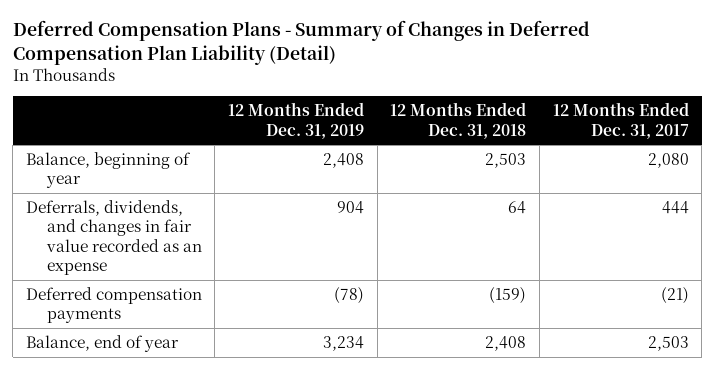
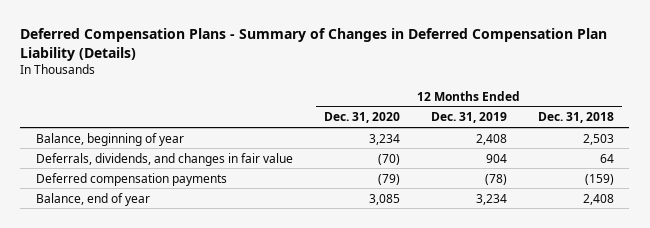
- Deferred Compensation Plans - Summary of Changes in Deferred Compensation Plan Liability (Detail)
+ Deferred Compensation Plans - Summary of Changes in Deferred Compensation Plan Liability (Details)
- | 12 Months Ended Dec. 31, 2019 | 12 Months Ended Dec. 31, 2018 | 12 Months Ended Dec. 31, 2017
+ | 12 Months Ended Dec. 31, 2020 | 12 Months Ended Dec. 31, 2019 | 12 Months Ended Dec. 31, 2018
- Deferrals, dividends, and changes in fair value recorded as an expense | 904 | 64 | 444
+ Deferrals, dividends, and changes in fair value | (70) | 904 | 64

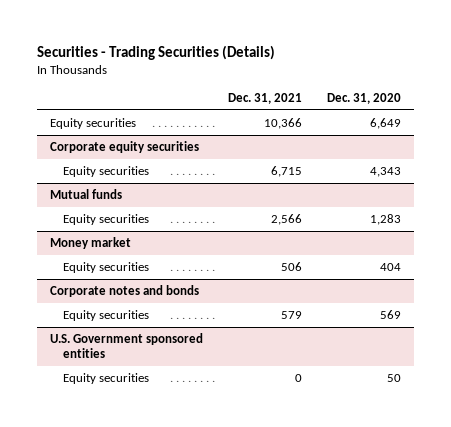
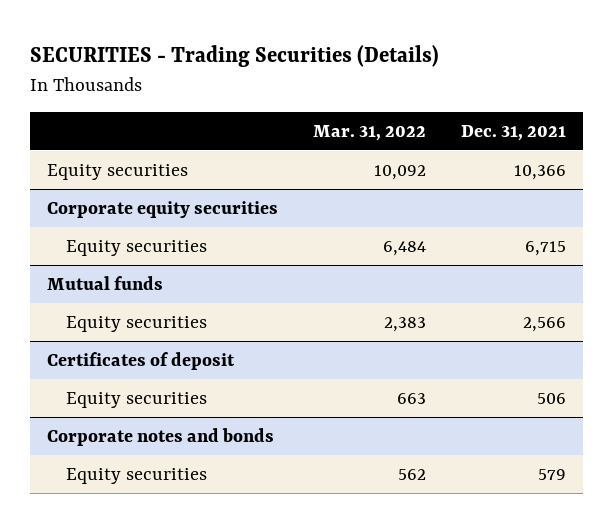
- Securities - Trading Securities (Details)
+ SECURITIES - Trading Securities (Details)
- | Dec. 31, 2021 | Dec. 31, 2020
+ | Mar. 31, 2022 | Dec. 31, 2021
- Money market
+ Certificates of deposit
- U.S. Government sponsored entities
- Equity securities | 0 | 50

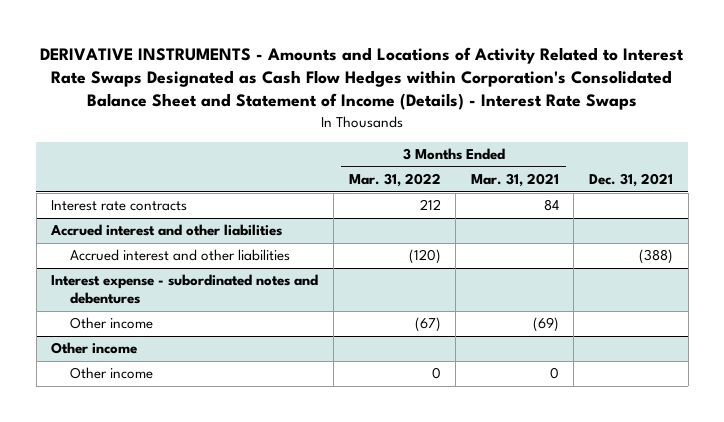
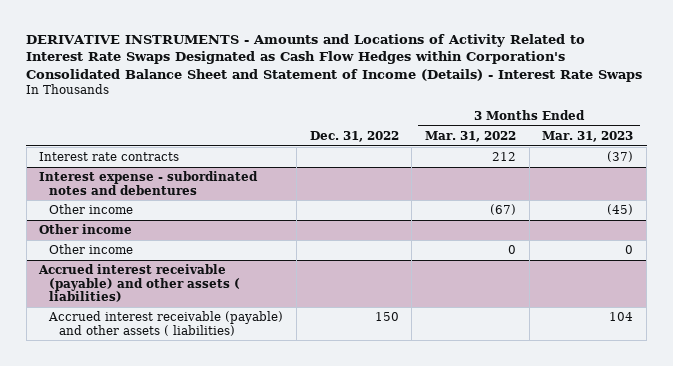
- | 3 Months Ended Mar. 31, 2022 | 3 Months Ended Mar. 31, 2021 | Dec. 31, 2021
+ | Dec. 31, 2022 | 3 Months Ended Mar. 31, 2022 | 3 Months Ended Mar. 31, 2023
- Accrued interest and other liabilities
- Accrued interest and other liabilities | (120) | | (388)
+ Accrued interest receivable (payable) and other assets ( liabilities)
+ Accrued interest receivable (payable) and other assets ( liabilities) | 150 | | 104

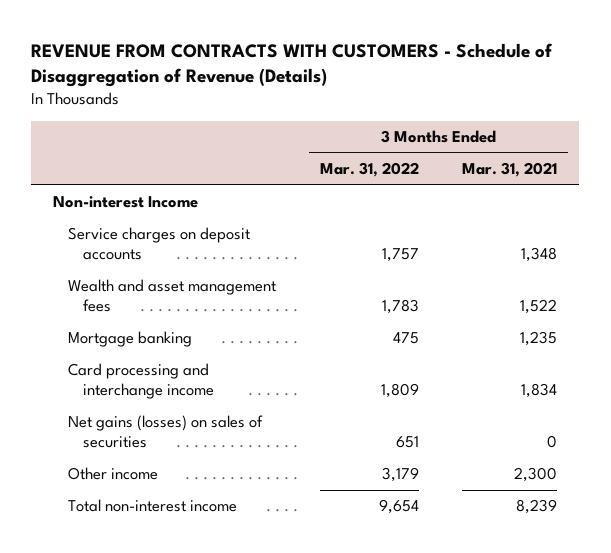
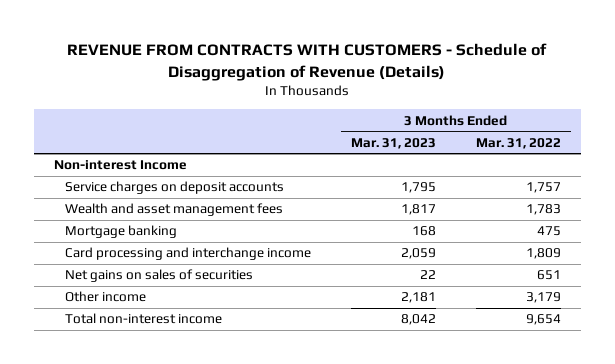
- | 3 Months Ended Mar. 31, 2022 | 3 Months Ended Mar. 31, 2021
+ | 3 Months Ended Mar. 31, 2023 | 3 Months Ended Mar. 31, 2022
- Net gains (losses) on sales of securities | 651 | 0
+ Net gains on sales of securities | 22 | 651

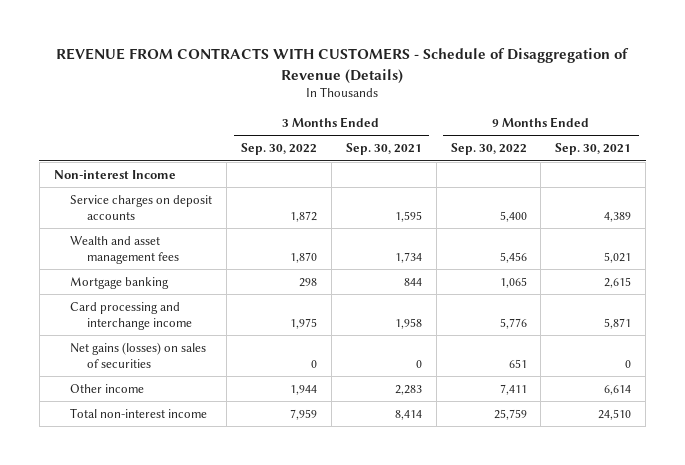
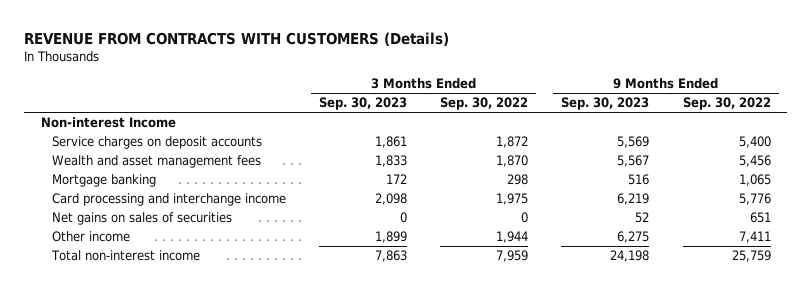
- REVENUE FROM CONTRACTS WITH CUSTOMERS - Schedule of Disaggregation of Revenue (Details)
+ REVENUE FROM CONTRACTS WITH CUSTOMERS (Details)
- | 3 Months Ended Sep. 30, 2022 | 3 Months Ended Sep. 30, 2021 | 9 Months Ended Sep. 30, 2022 | 9 Months Ended Sep. 30, 2021
+ | 3 Months Ended Sep. 30, 2023 | 3 Months Ended Sep. 30, 2022 | 9 Months Ended Sep. 30, 2023 | 9 Months Ended Sep. 30, 2022
- Net gains (losses) on sales of securities | 0 | 0 | 651 | 0
+ Net gains on sales of securities | 0 | 0 | 52 | 651

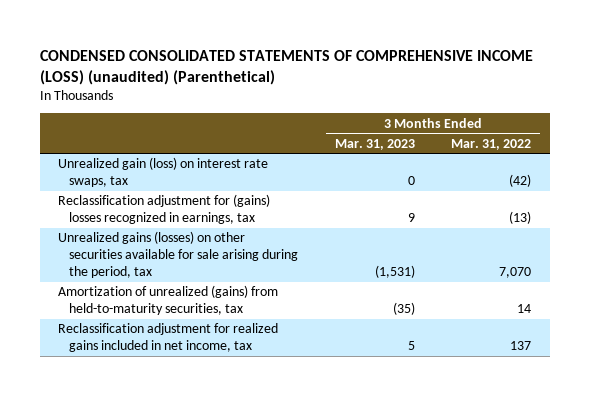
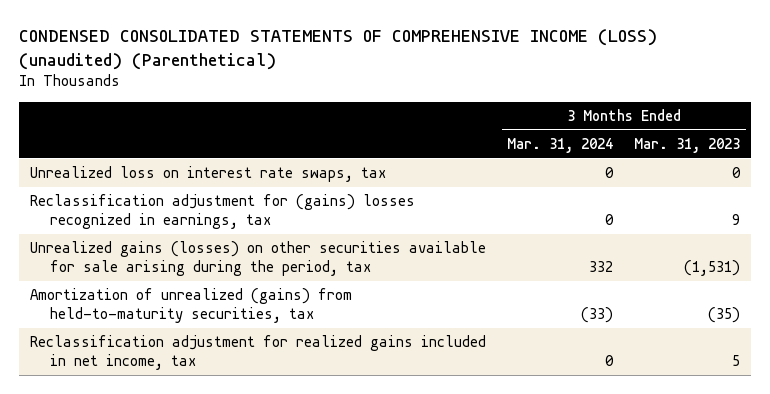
- | 3 Months Ended Mar. 31, 2023 | 3 Months Ended Mar. 31, 2022
+ | 3 Months Ended Mar. 31, 2024 | 3 Months Ended Mar. 31, 2023
- Unrealized gain (loss) on interest rate swaps, tax | 0 | (42)
+ Unrealized loss on interest rate swaps, tax | 0 | 0

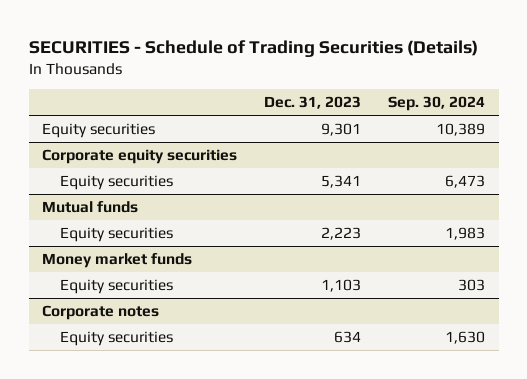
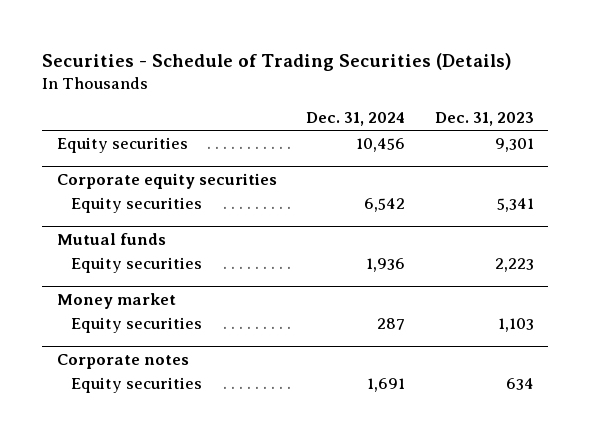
- SECURITIES - Schedule of Trading Securities (Details)
+ Securities - Schedule of Trading Securities (Details)
- | Dec. 31, 2023 | Sep. 30, 2024
+ | Dec. 31, 2024 | Dec. 31, 2023
- Money market funds
+ Money market

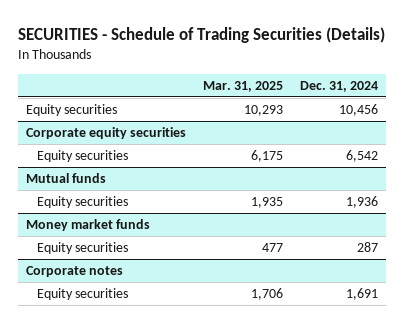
- Securities - Schedule of Trading Securities (Details)
+ SECURITIES - Schedule of Trading Securities (Details)
- | Dec. 31, 2024 | Dec. 31, 2023
+ | Mar. 31, 2025 | Dec. 31, 2024
- Money market
+ Money market funds

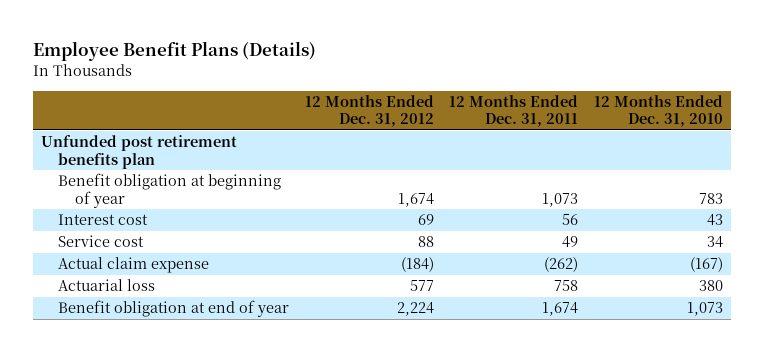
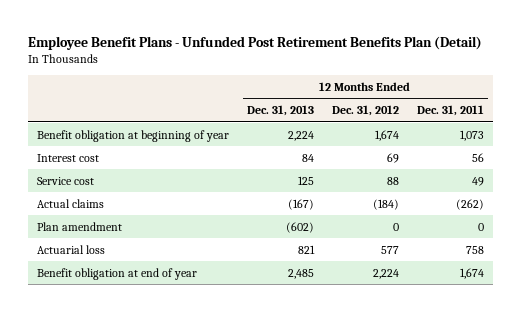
- Employee Benefit Plans (Details)
+ Employee Benefit Plans - Unfunded Post Retirement Benefits Plan (Detail)
- | 12 Months Ended Dec. 31, 2012 | 12 Months Ended Dec. 31, 2011 | 12 Months Ended Dec. 31, 2010
+ | 12 Months Ended Dec. 31, 2013 | 12 Months Ended Dec. 31, 2012 | 12 Months Ended Dec. 31, 2011
- Unfunded post retirement benefits plan
- Actual claim expense | (184) | (262) | (167)
+ Actual claims | (167) | (184) | (262)
+ Plan amendment | (602) | 0 | 0

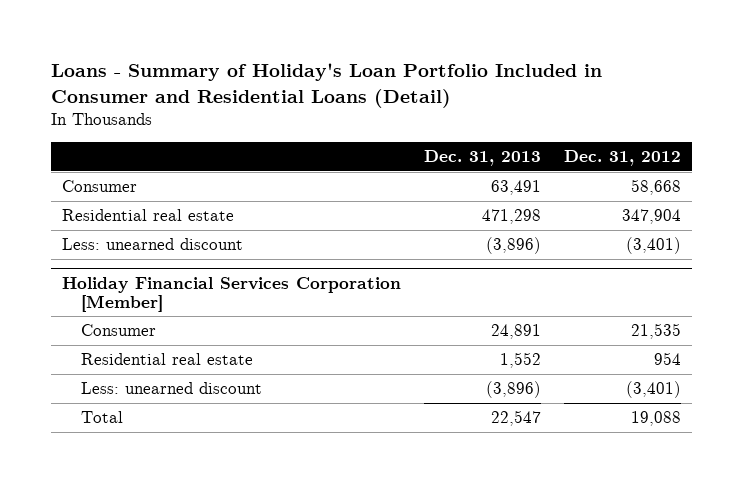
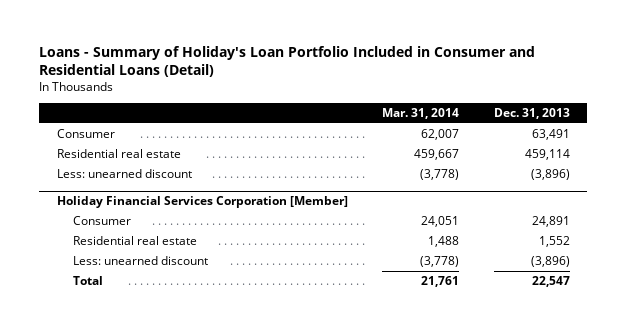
- | Dec. 31, 2013 | Dec. 31, 2012
+ | Mar. 31, 2014 | Dec. 31, 2013
- Residential real estate | 471,298 | 347,904
+ Residential real estate | 459,667 | 459,114

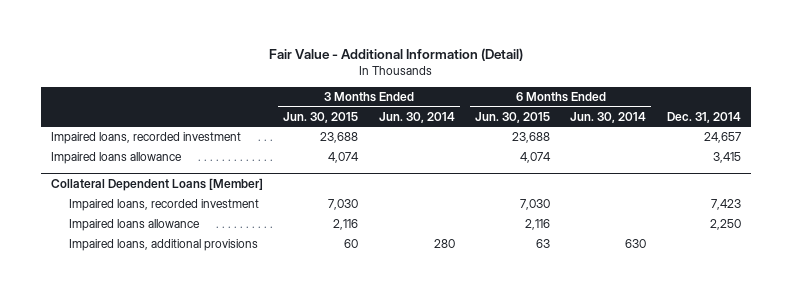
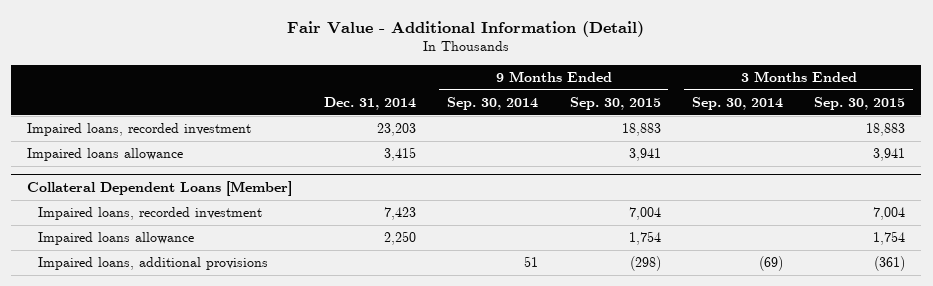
- | 3 Months Ended Jun. 30, 2015 | 3 Months Ended Jun. 30, 2014 | 6 Months Ended Jun. 30, 2015 | 6 Months Ended Jun. 30, 2014 | Dec. 31, 2014
+ | Dec. 31, 2014 | 9 Months Ended Sep. 30, 2014 | 9 Months Ended Sep. 30, 2015 | 3 Months Ended Sep. 30, 2014 | 3 Months Ended Sep. 30, 2015
- Impaired loans, recorded investment | 23,688 | | 23,688 | | 24,657
+ Impaired loans, recorded investment | 23,203 | | 18,883 | | 18,883

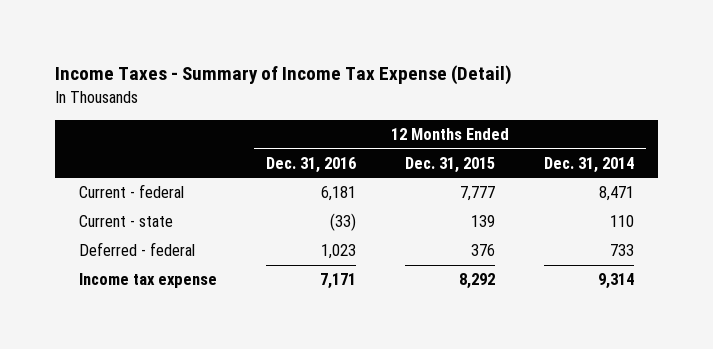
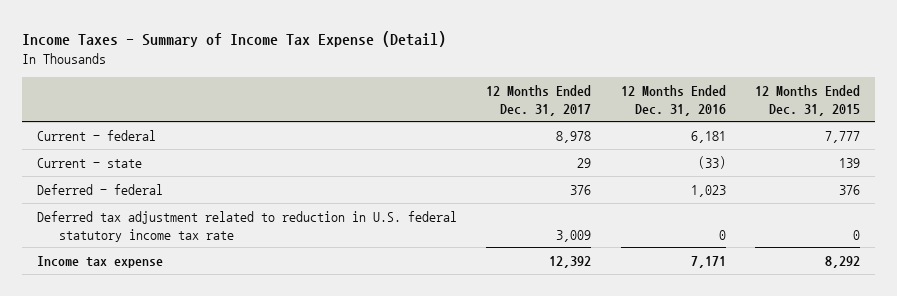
- | 12 Months Ended Dec. 31, 2016 | 12 Months Ended Dec. 31, 2015 | 12 Months Ended Dec. 31, 2014
+ | 12 Months Ended Dec. 31, 2017 | 12 Months Ended Dec. 31, 2016 | 12 Months Ended Dec. 31, 2015
+ Deferred tax adjustment related to reduction in U.S. federal statutory income tax rate | 3,009 | 0 | 0

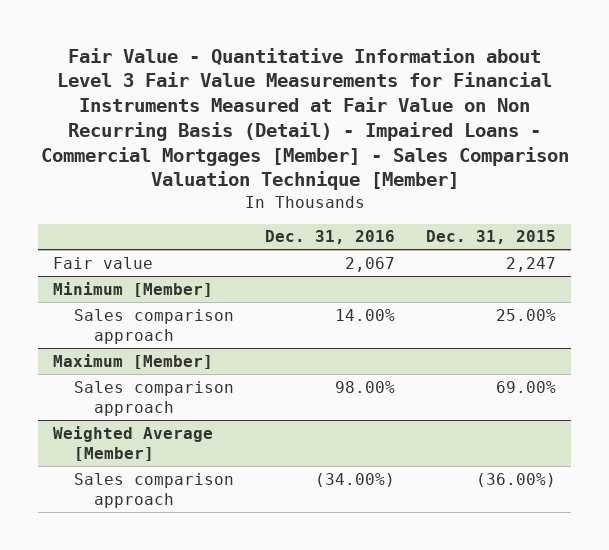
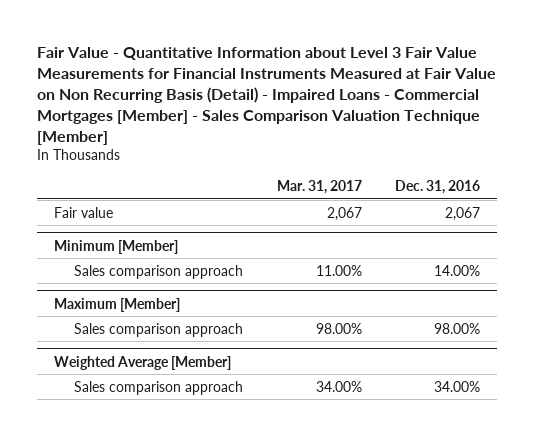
- | Dec. 31, 2016 | Dec. 31, 2015
+ | Mar. 31, 2017 | Dec. 31, 2016
@ Weighted Average [Member]
- Sales comparison approach | (34.00%) | (36.00%)
+ Sales comparison approach | 34.00% | 34.00%

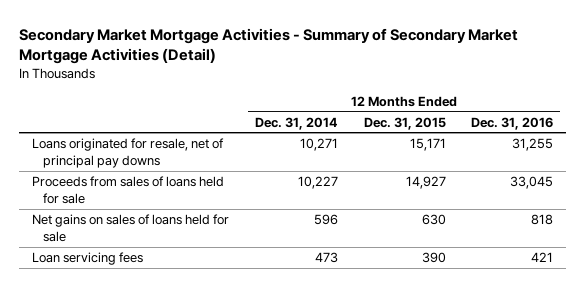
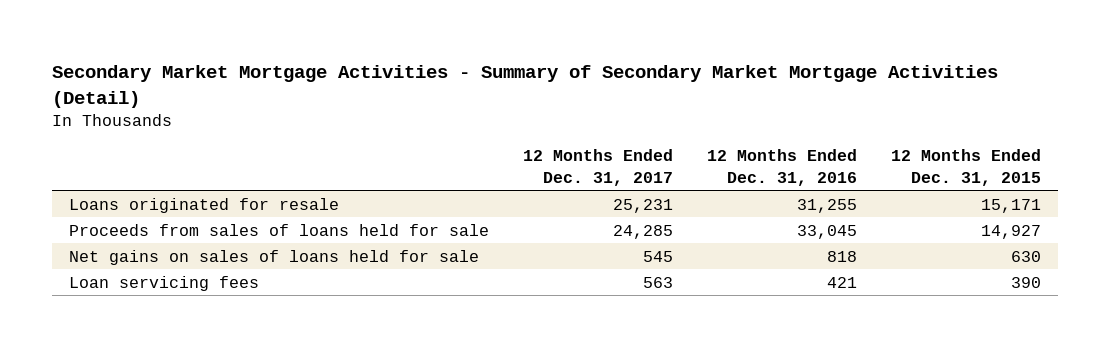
- | 12 Months Ended Dec. 31, 2014 | 12 Months Ended Dec. 31, 2015 | 12 Months Ended Dec. 31, 2016
+ | 12 Months Ended Dec. 31, 2017 | 12 Months Ended Dec. 31, 2016 | 12 Months Ended Dec. 31, 2015
- Loans originated for resale, net of principal pay downs | 10,271 | 15,171 | 31,255
+ Loans originated for resale | 25,231 | 31,255 | 15,171

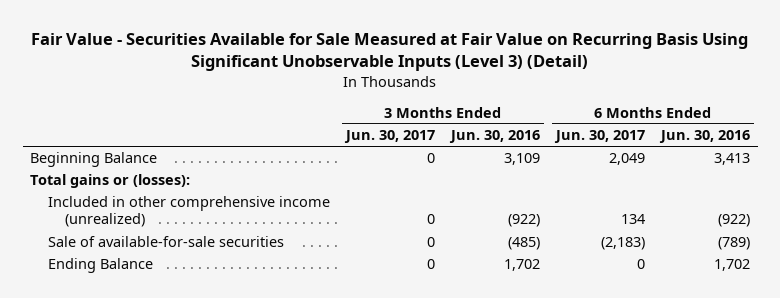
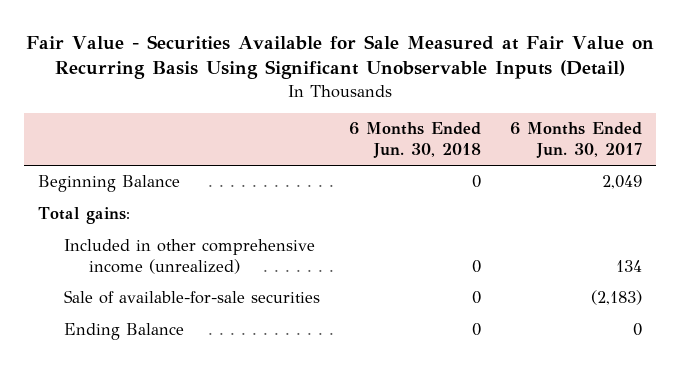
- Fair Value - Securities Available for Sale Measured at Fair Value on Recurring Basis Using Significant Unobservable Inputs (Level 3) (Detail)
+ Fair Value - Securities Available for Sale Measured at Fair Value on Recurring Basis Using Significant Unobservable Inputs (Detail)
- | 3 Months Ended Jun. 30, 2017 | 3 Months Ended Jun. 30, 2016 | 6 Months Ended Jun. 30, 2017 | 6 Months Ended Jun. 30, 2016
+ | 6 Months Ended Jun. 30, 2018 | 6 Months Ended Jun. 30, 2017
- Total gains or (losses):
+ Total gains:

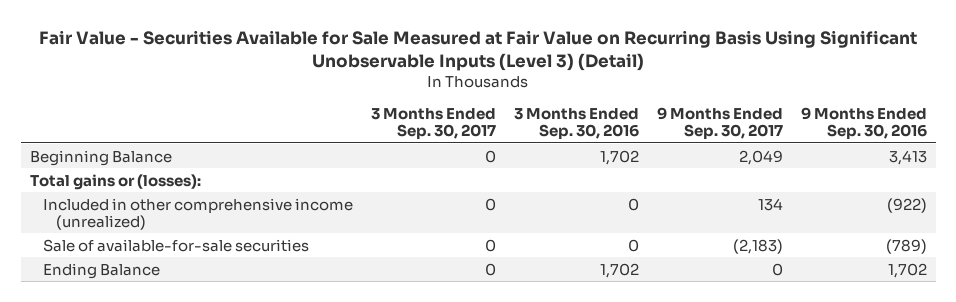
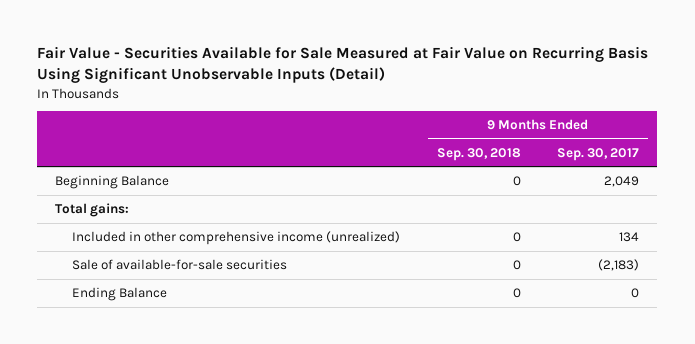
- Fair Value - Securities Available for Sale Measured at Fair Value on Recurring Basis Using Significant Unobservable Inputs (Level 3) (Detail)
+ Fair Value - Securities Available for Sale Measured at Fair Value on Recurring Basis Using Significant Unobservable Inputs (Detail)
- | 3 Months Ended Sep. 30, 2017 | 3 Months Ended Sep. 30, 2016 | 9 Months Ended Sep. 30, 2017 | 9 Months Ended Sep. 30, 2016
+ | 9 Months Ended Sep. 30, 2018 | 9 Months Ended Sep. 30, 2017
- Total gains or (losses):
+ Total gains:

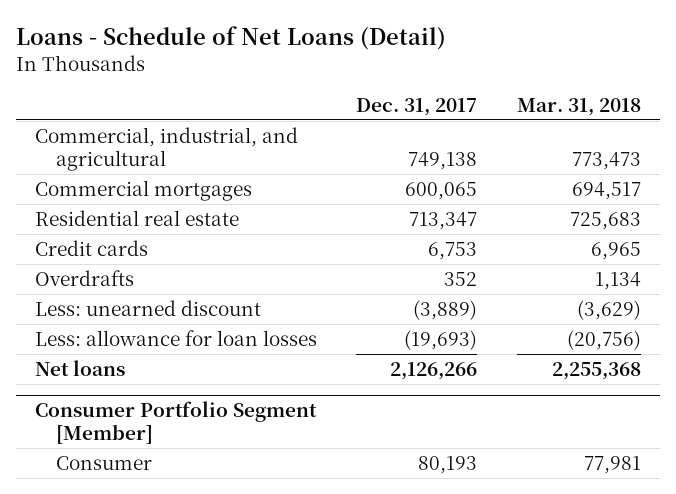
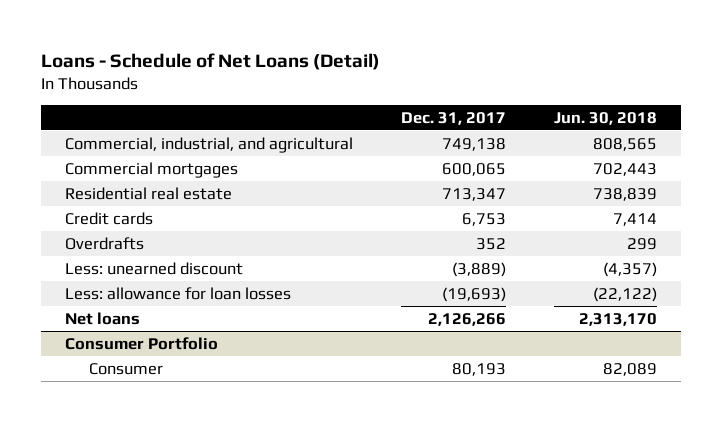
- | Dec. 31, 2017 | Mar. 31, 2018
+ | Dec. 31, 2017 | Jun. 30, 2018
- Consumer Portfolio Segment [Member]
+ Consumer Portfolio

